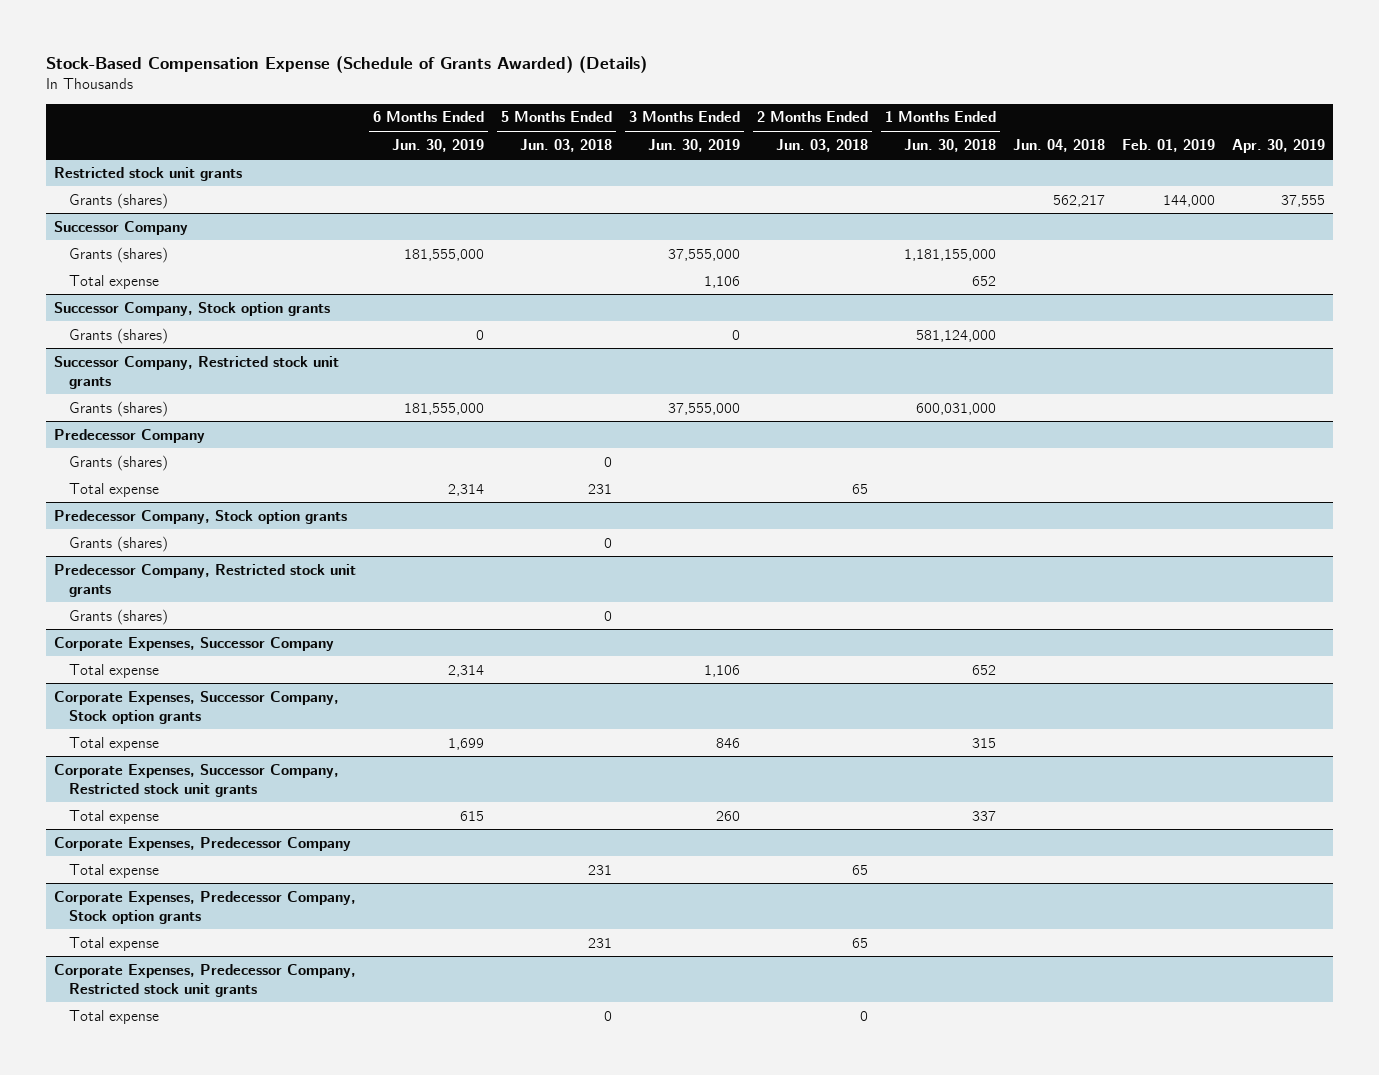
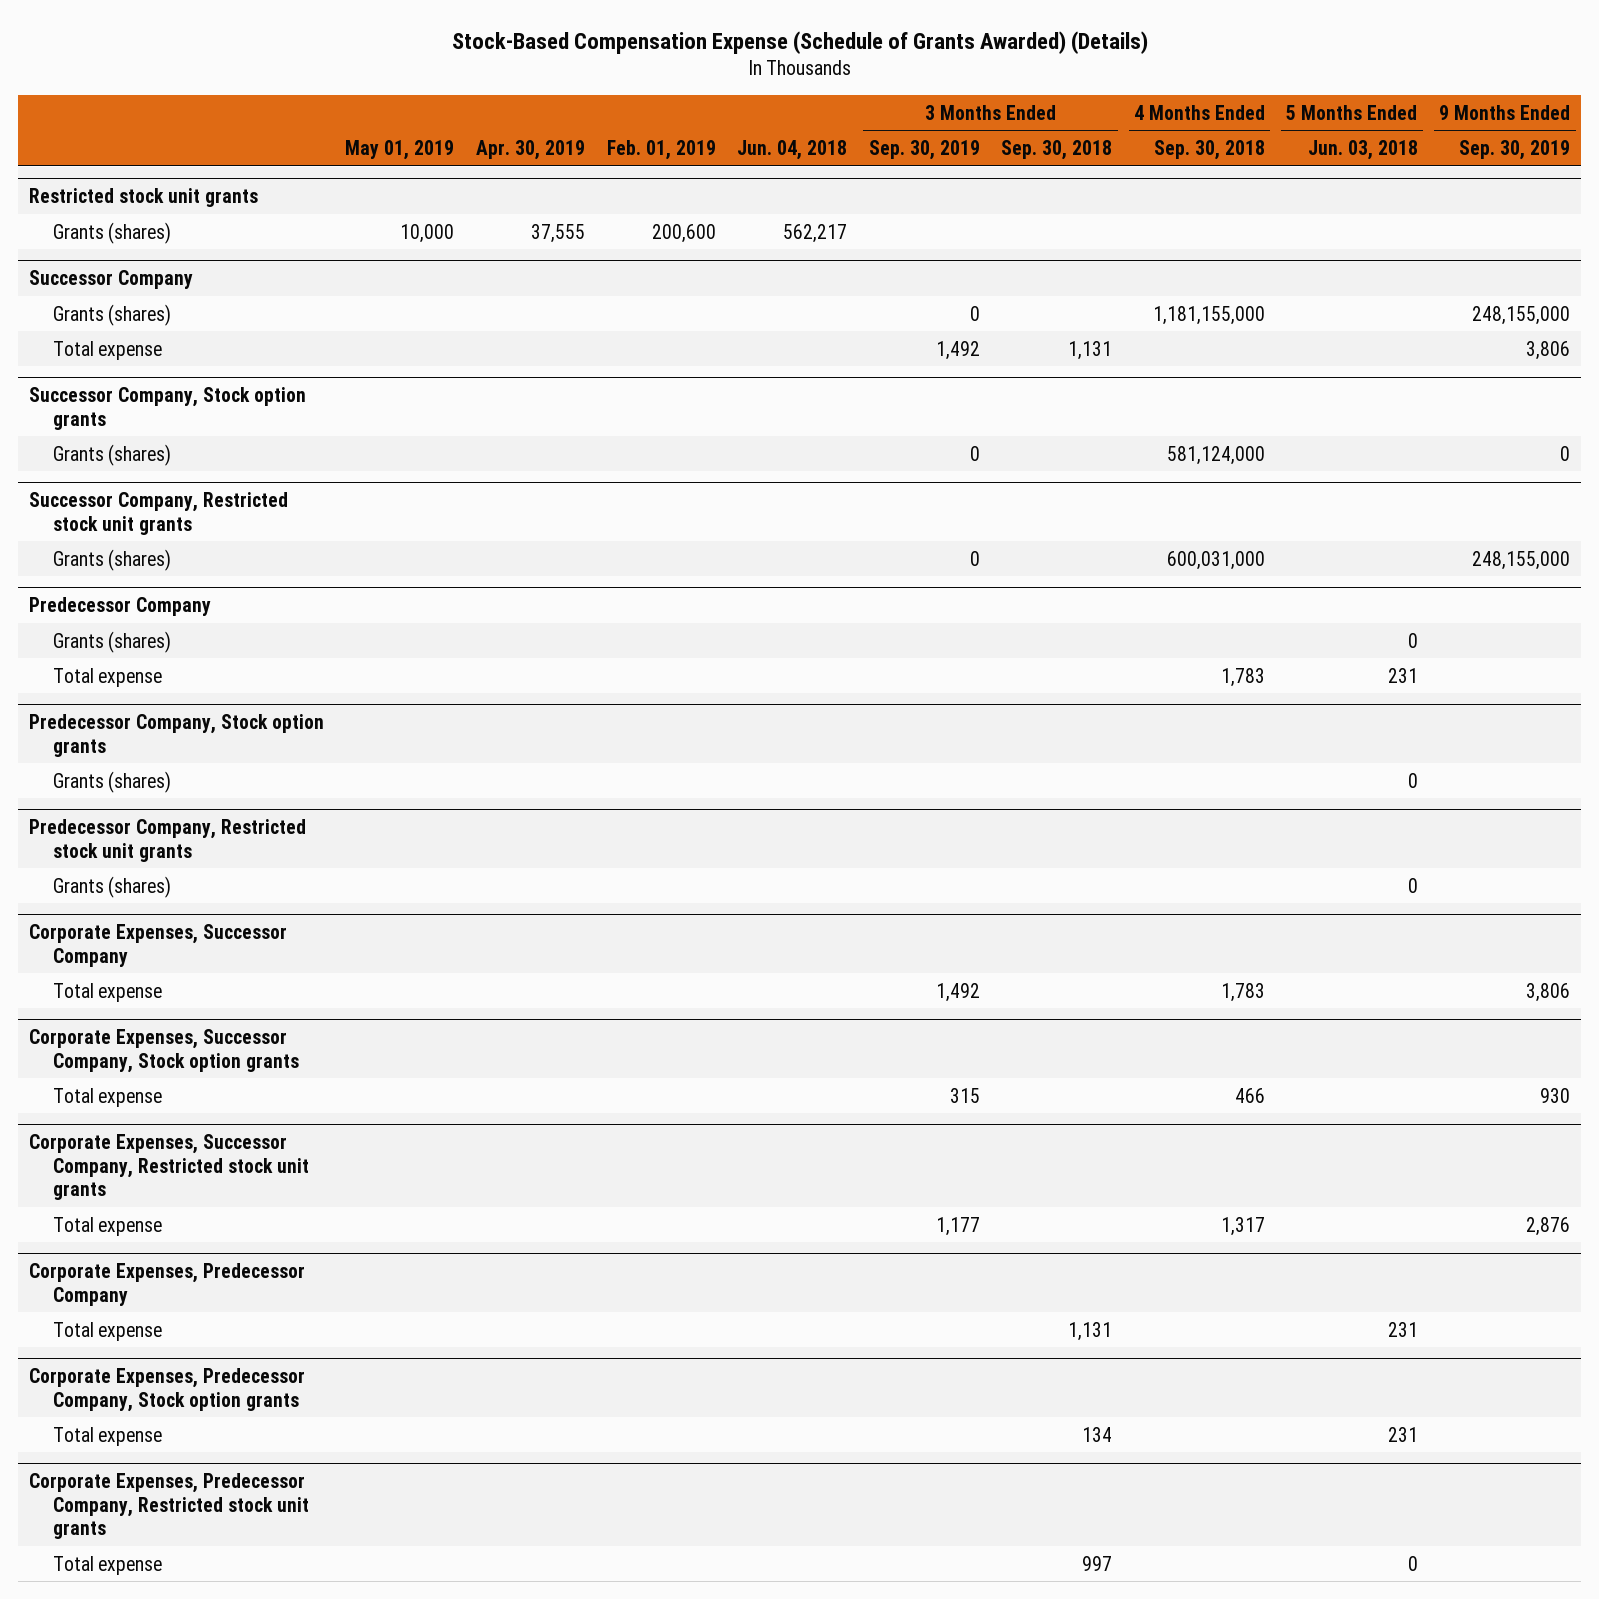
- | 6 Months Ended Jun. 30, 2019 | 5 Months Ended Jun. 03, 2018 | 3 Months Ended Jun. 30, 2019 | 2 Months Ended Jun. 03, 2018 | 1 Months Ended Jun. 30, 2018 | Jun. 04, 2018 | Feb. 01, 2019 | Apr. 30, 2019
+ | May 01, 2019 | Apr. 30, 2019 | Feb. 01, 2019 | Jun. 04, 2018 | 3 Months Ended Sep. 30, 2019 | 3 Months Ended Sep. 30, 2018 | 4 Months Ended Sep. 30, 2018 | 5 Months Ended Jun. 03, 2018 | 9 Months Ended Sep. 30, 2019
@ Restricted stock unit grants
- Grants (shares) | | | | | | 562,217 | 144,000 | 37,555
+ Grants (shares) | 10,000 | 37,555 | 200,600 | 562,217 | | | | |

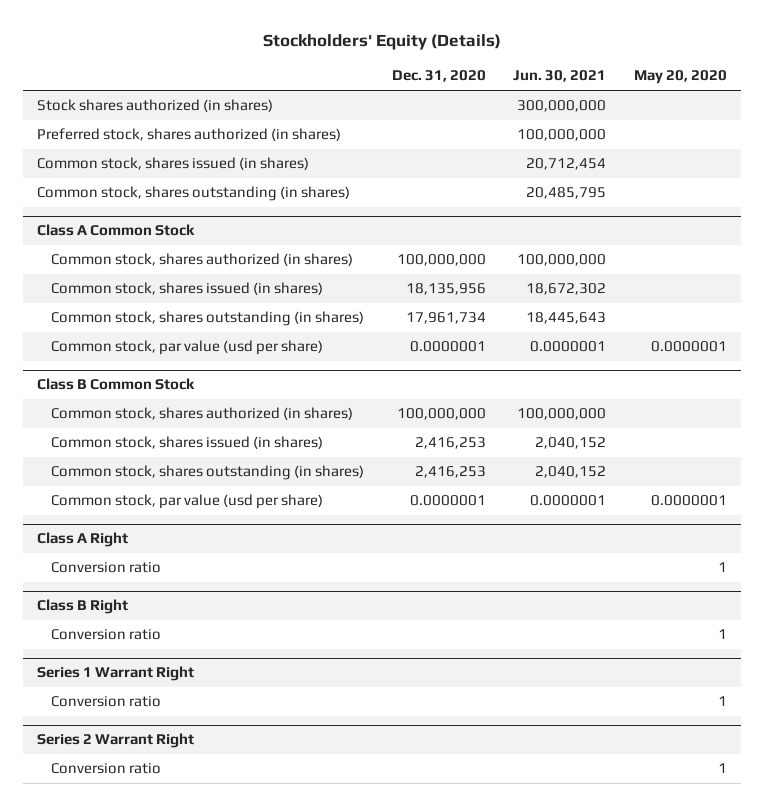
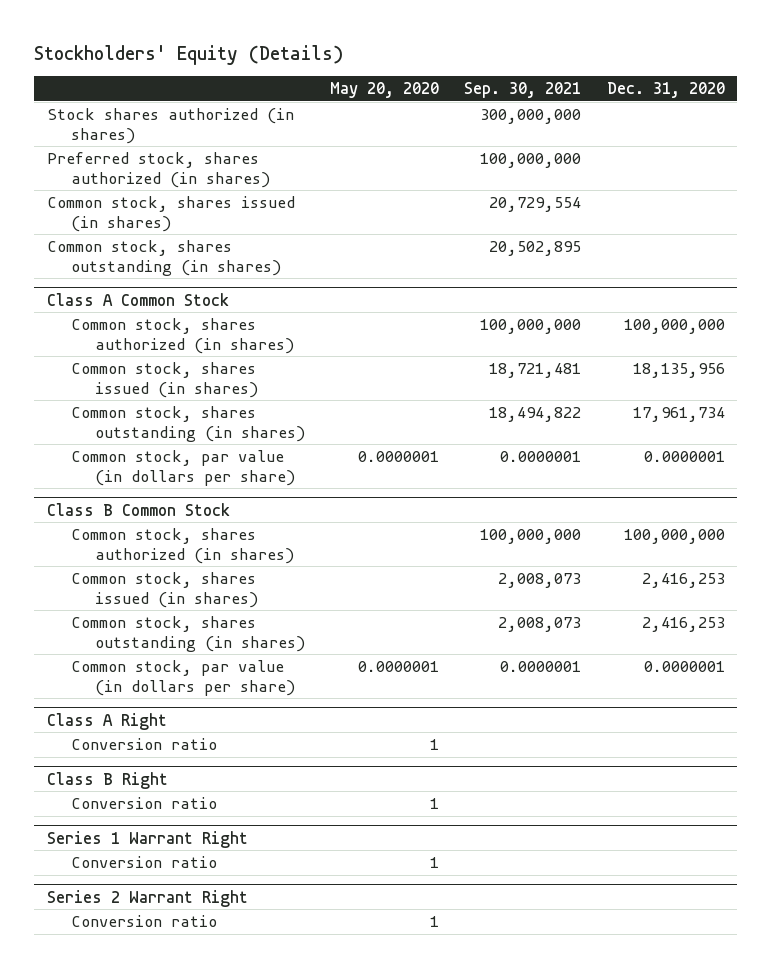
- | Dec. 31, 2020 | Jun. 30, 2021 | May 20, 2020
+ | May 20, 2020 | Sep. 30, 2021 | Dec. 31, 2020
@ Class A Common Stock
- Common stock, par value (usd per share) | 0.0000001 | 0.0000001 | 0.0000001
+ Common stock, par value (in dollars per share) | 0.0000001 | 0.0000001 | 0.0000001
@ Class B Common Stock
- Common stock, par value (usd per share) | 0.0000001 | 0.0000001 | 0.0000001
+ Common stock, par value (in dollars per share) | 0.0000001 | 0.0000001 | 0.0000001

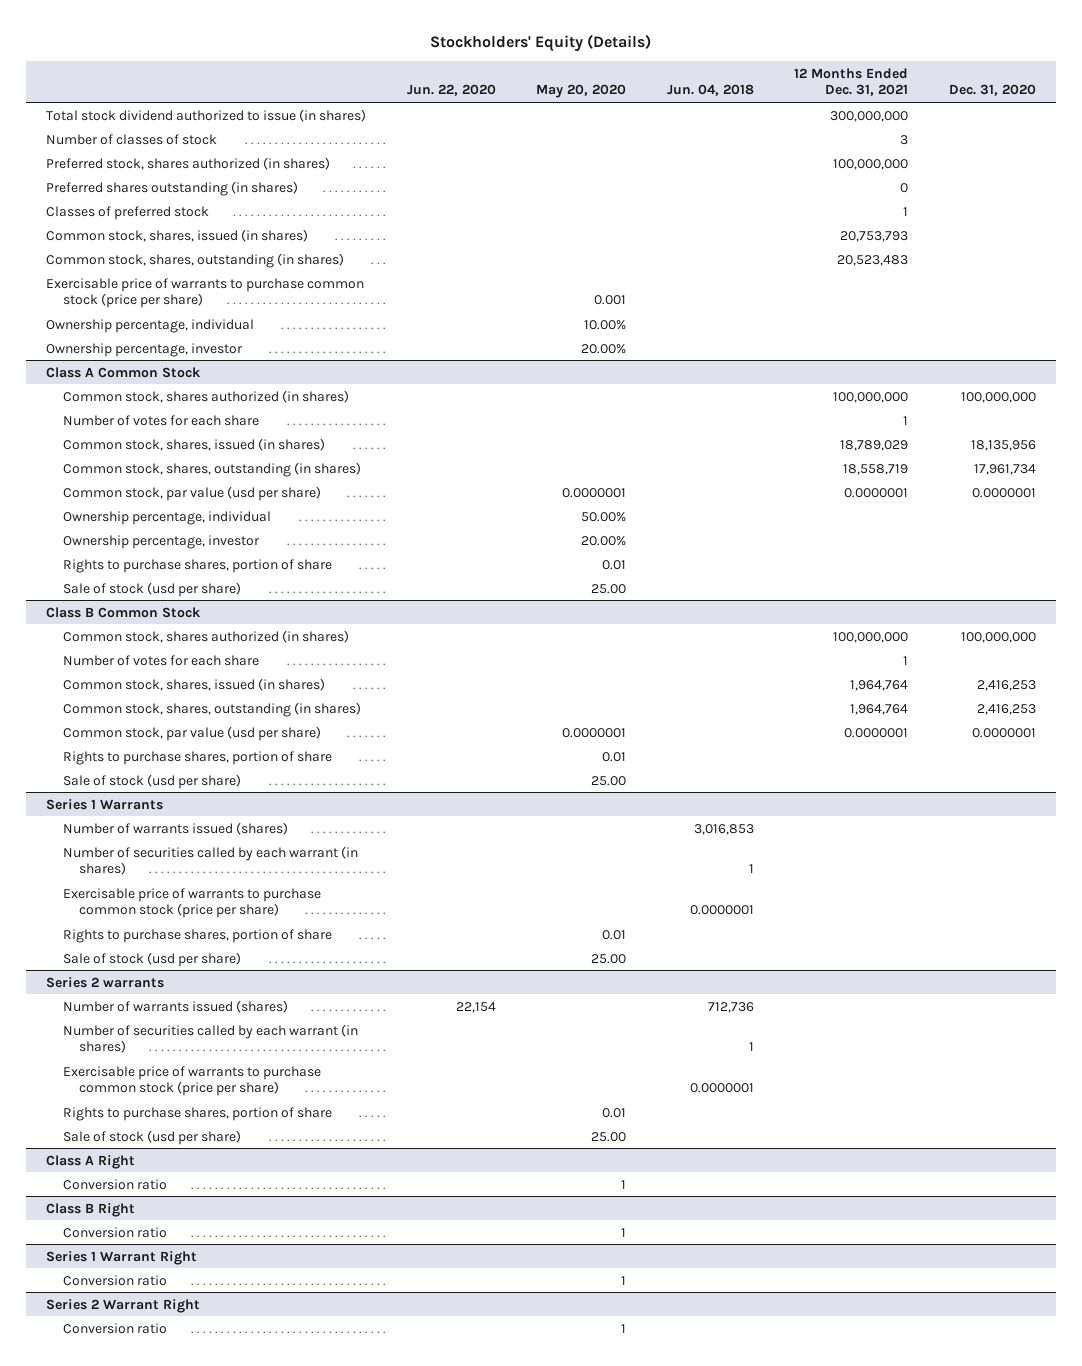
- | May 20, 2020 | Sep. 30, 2021 | Dec. 31, 2020
+ | Jun. 22, 2020 | May 20, 2020 | Jun. 04, 2018 | 12 Months Ended Dec. 31, 2021 | Dec. 31, 2020
- Stock shares authorized (in shares) | | 300,000,000 |
+ Total stock dividend authorized to issue (in shares) | | | | 300,000,000 |
+ Number of classes of stock | | | | 3 |
- Common stock, shares issued (in shares) | | 20,729,554 |
- Common stock, shares outstanding (in shares) | | 20,502,895 |
+ Preferred shares outstanding (in shares) | | | | 0 |
+ Classes of preferred stock | | | | 1 |
+ Common stock, shares, issued (in shares) | | | | 20,753,793 |
+ Common stock, shares, outstanding (in shares) | | | | 20,523,483 |
+ Exercisable price of warrants to purchase common stock (price per share) | | 0.001 | | |
+ Ownership percentage, individual | | 10.00% | | |
+ Ownership percentage, investor | | 20.00% | | |
@ Class A Common Stock
- Common stock, shares issued (in shares) | | 18,721,481 | 18,135,956
- Common stock, shares outstanding (in shares) | | 18,494,822 | 17,961,734
- Common stock, par value (in dollars per share) | 0.0000001 | 0.0000001 | 0.0000001
+ Number of votes for each share | | | | 1 |
+ Common stock, shares, issued (in shares) | | | | 18,789,029 | 18,135,956
+ Common stock, shares, outstanding (in shares) | | | | 18,558,719 | 17,961,734
+ Common stock, par value (usd per share) | | 0.0000001 | | 0.0000001 | 0.0000001
+ Ownership percentage, individual | | 50.00% | | |
+ Ownership percentage, investor | | 20.00% | | |
+ Rights to purchase shares, portion of share | | 0.01 | | |
+ Sale of stock (usd per share) | | 25.00 | | |
@ Class B Common Stock
- Common stock, shares issued (in shares) | | 2,008,073 | 2,416,253
- Common stock, shares outstanding (in shares) | | 2,008,073 | 2,416,253
- Common stock, par value (in dollars per share) | 0.0000001 | 0.0000001 | 0.0000001
+ Number of votes for each share | | | | 1 |
+ Common stock, shares, issued (in shares) | | | | 1,964,764 | 2,416,253
+ Common stock, shares, outstanding (in shares) | | | | 1,964,764 | 2,416,253
+ Common stock, par value (usd per share) | | 0.0000001 | | 0.0000001 | 0.0000001
+ Rights to purchase shares, portion of share | | 0.01 | | |
+ Sale of stock (usd per share) | | 25.00 | | |
+ Series 1 Warrants
+ Number of warrants issued (shares) | | | 3,016,853 | |
+ Number of securities called by each warrant (in shares) | | | 1 | |
+ Exercisable price of warrants to purchase common stock (price per share) | | | 0.0000001 | |
+ Rights to purchase shares, portion of share | | 0.01 | | |
+ Sale of stock (usd per share) | | 25.00 | | |
+ Series 2 warrants
+ Number of warrants issued (shares) | 22,154 | | 712,736 | |
+ Number of securities called by each warrant (in shares) | | | 1 | |
+ Exercisable price of warrants to purchase common stock (price per share) | | | 0.0000001 | |
+ Rights to purchase shares, portion of share | | 0.01 | | |
+ Sale of stock (usd per share) | | 25.00 | | |

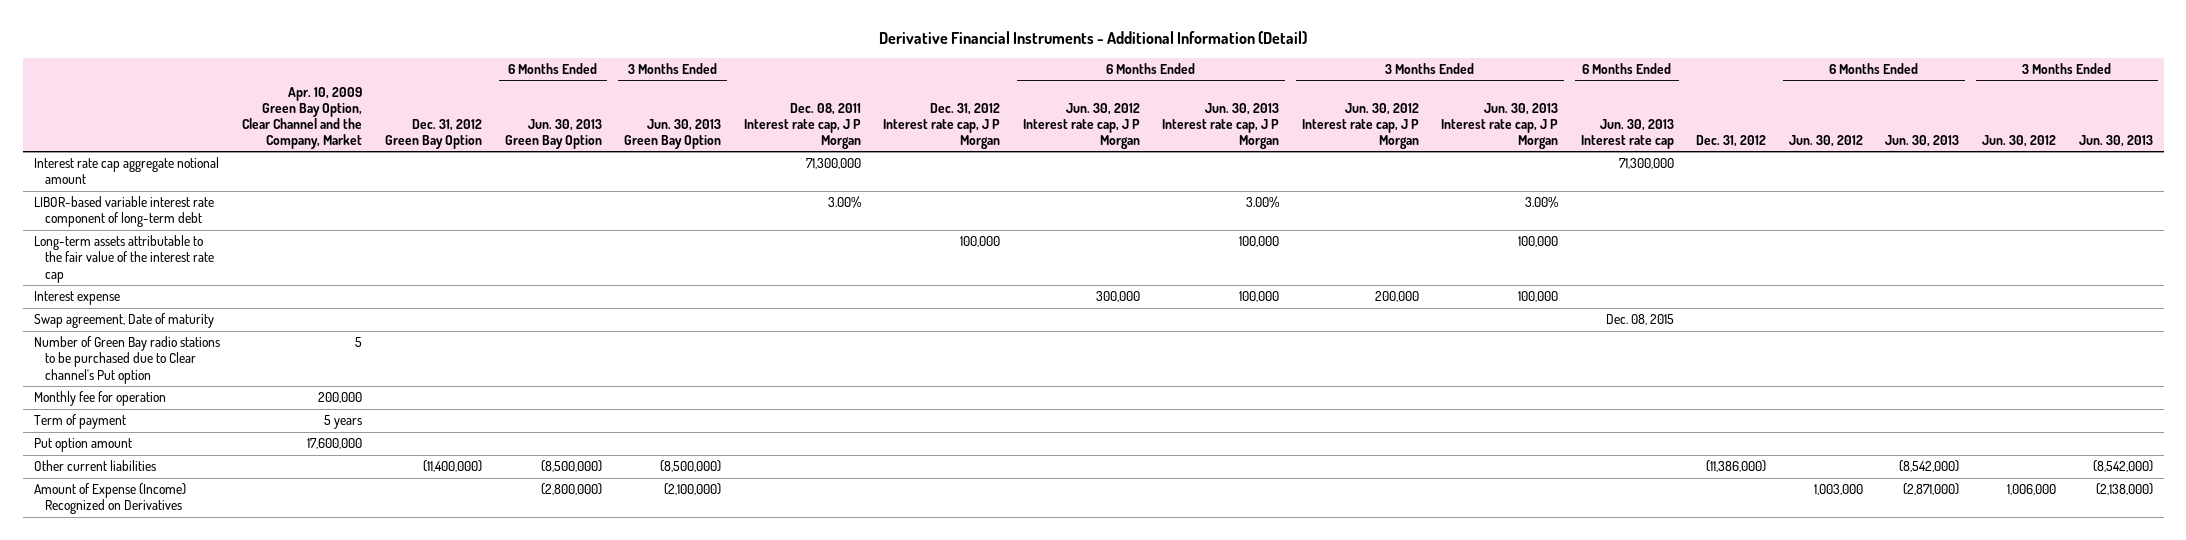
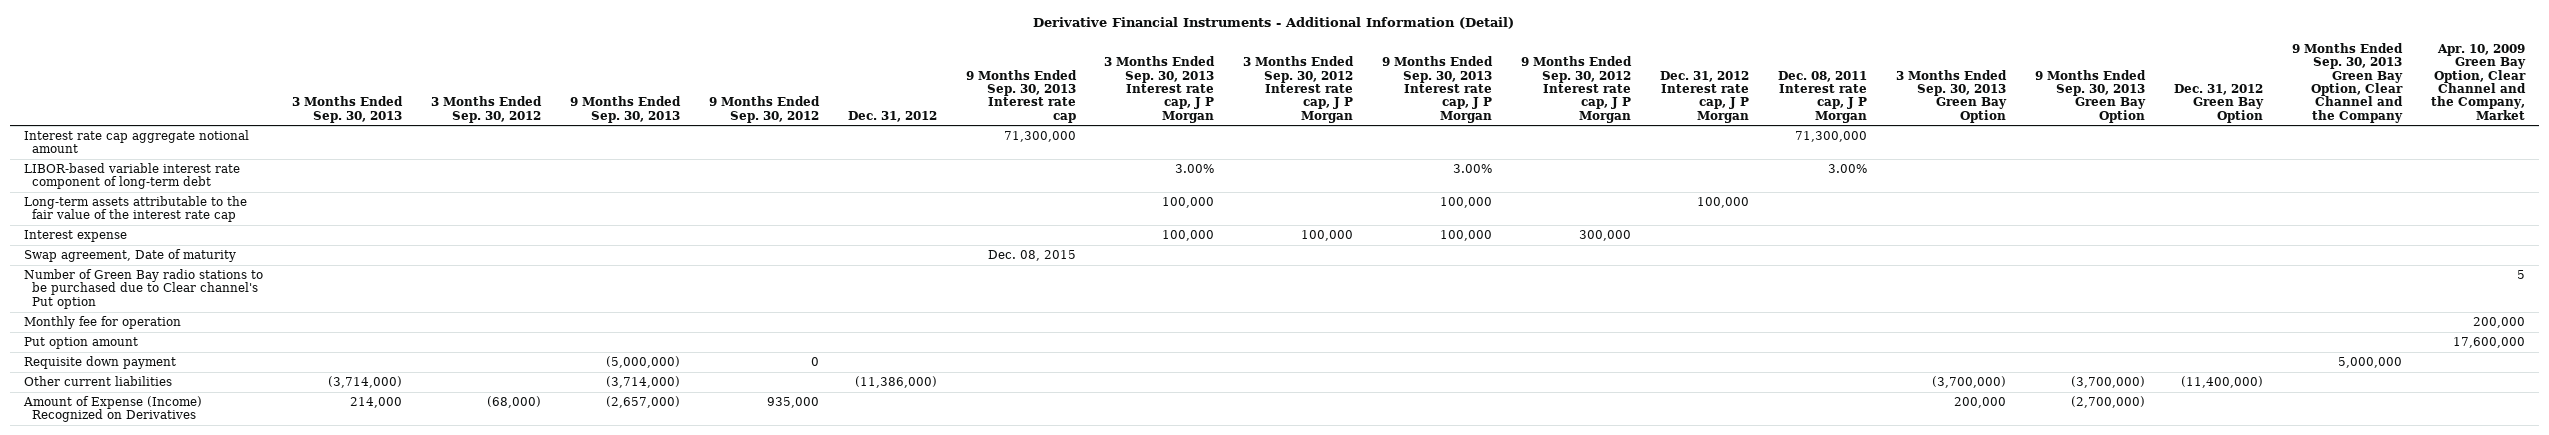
- | Apr. 10, 2009 Green Bay Option, Clear Channel and the Company, Market | Dec. 31, 2012 Green Bay Option | 6 Months Ended Jun. 30, 2013 Green Bay Option | 3 Months Ended Jun. 30, 2013 Green Bay Option | Dec. 08, 2011 Interest rate cap, J P Morgan | Dec. 31, 2012 Interest rate cap, J P Morgan | 6 Months Ended Jun. 30, 2012 Interest rate cap, J P Morgan | 6 Months Ended Jun. 30, 2013 Interest rate cap, J P Morgan | 3 Months Ended Jun. 30, 2012 Interest rate cap, J P Morgan | 3 Months Ended Jun. 30, 2013 Interest rate cap, J P Morgan | 6 Months Ended Jun. 30, 2013 Interest rate cap | Dec. 31, 2012 | 6 Months Ended Jun. 30, 2012 | 6 Months Ended Jun. 30, 2013 | 3 Months Ended Jun. 30, 2012 | 3 Months Ended Jun. 30, 2013
+ | 3 Months Ended Sep. 30, 2013 | 3 Months Ended Sep. 30, 2012 | 9 Months Ended Sep. 30, 2013 | 9 Months Ended Sep. 30, 2012 | Dec. 31, 2012 | 9 Months Ended Sep. 30, 2013 Interest rate cap | 3 Months Ended Sep. 30, 2013 Interest rate cap, J P Morgan | 3 Months Ended Sep. 30, 2012 Interest rate cap, J P Morgan | 9 Months Ended Sep. 30, 2013 Interest rate cap, J P Morgan | 9 Months Ended Sep. 30, 2012 Interest rate cap, J P Morgan | Dec. 31, 2012 Interest rate cap, J P Morgan | Dec. 08, 2011 Interest rate cap, J P Morgan | 3 Months Ended Sep. 30, 2013 Green Bay Option | 9 Months Ended Sep. 30, 2013 Green Bay Option | Dec. 31, 2012 Green Bay Option | 9 Months Ended Sep. 30, 2013 Green Bay Option, Clear Channel and the Company | Apr. 10, 2009 Green Bay Option, Clear Channel and the Company, Market
- Term of payment | 5 years | | | | | | | | | | | | | | |
+ Requisite down payment | | | (5,000,000) | 0 | | | | | | | | | | | | 5,000,000 |

